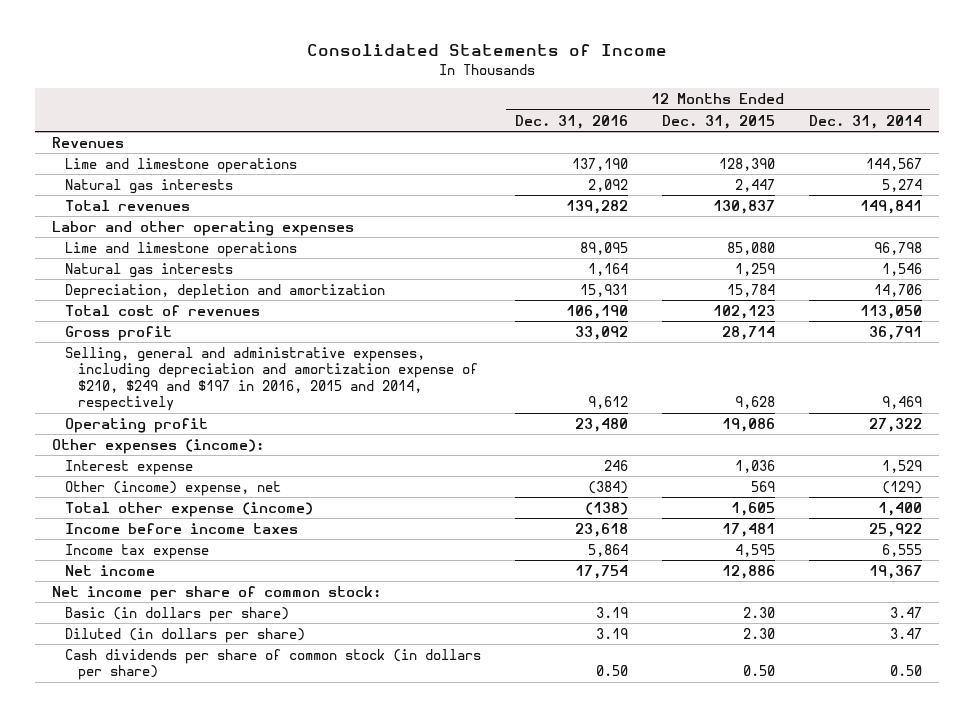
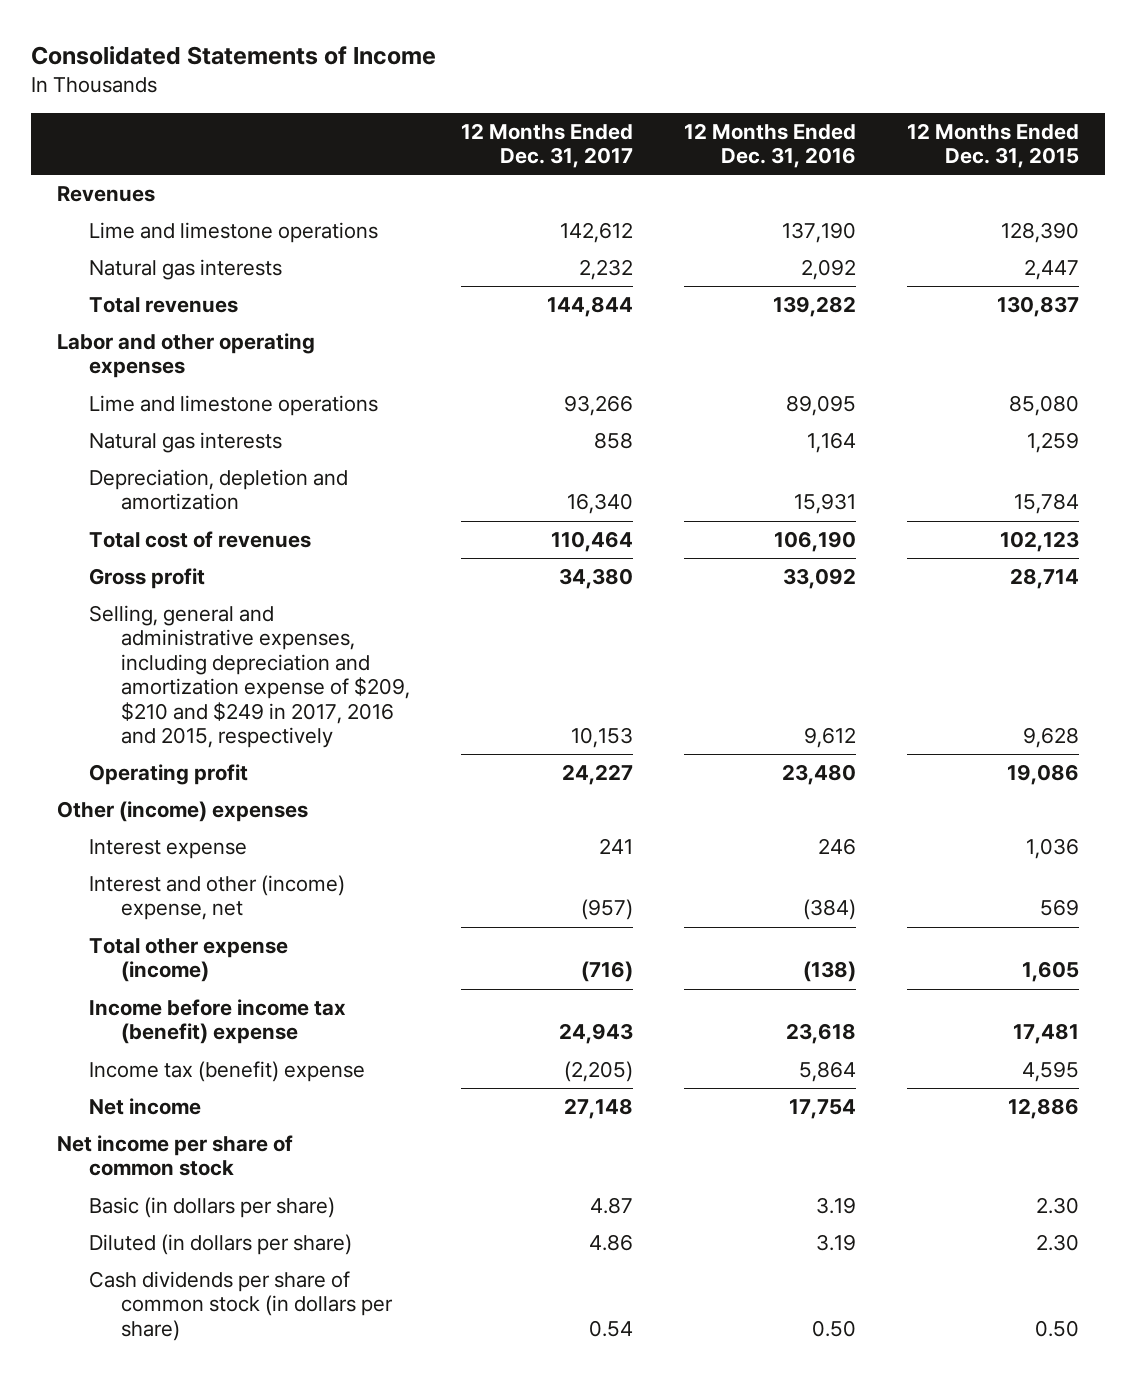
- | 12 Months Ended Dec. 31, 2016 | 12 Months Ended Dec. 31, 2015 | 12 Months Ended Dec. 31, 2014
+ | 12 Months Ended Dec. 31, 2017 | 12 Months Ended Dec. 31, 2016 | 12 Months Ended Dec. 31, 2015
- Selling, general and administrative expenses, including depreciation and amortization expense of $210, $249 and $197 in 2016, 2015 and 2014, respectively | 9,612 | 9,628 | 9,469
+ Selling, general and administrative expenses, including depreciation and amortization expense of $209, $210 and $249 in 2017, 2016 and 2015, respectively | 10,153 | 9,612 | 9,628
- Other expenses (income):
+ Other (income) expenses
- Other (income) expense, net | (384) | 569 | (129)
+ Interest and other (income) expense, net | (957) | (384) | 569
- Income before income taxes | 23,618 | 17,481 | 25,922
- Income tax expense | 5,864 | 4,595 | 6,555
+ Income before income tax (benefit) expense | 24,943 | 23,618 | 17,481
+ Income tax (benefit) expense | (2,205) | 5,864 | 4,595
- Net income per share of common stock:
+ Net income per share of common stock

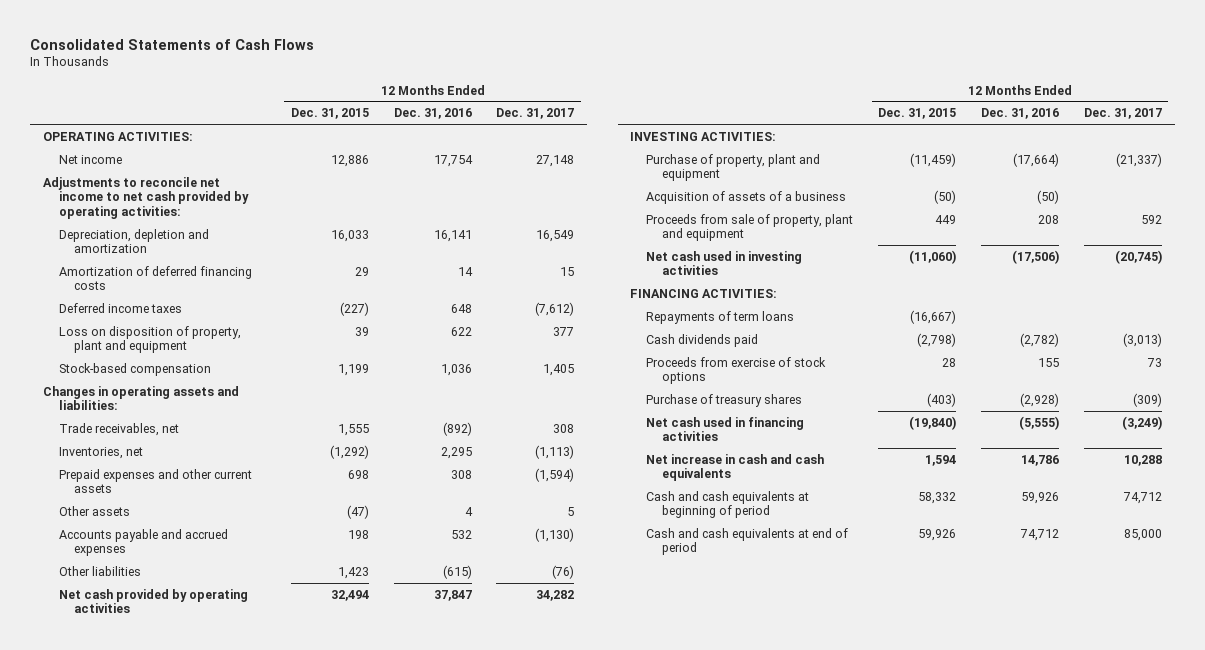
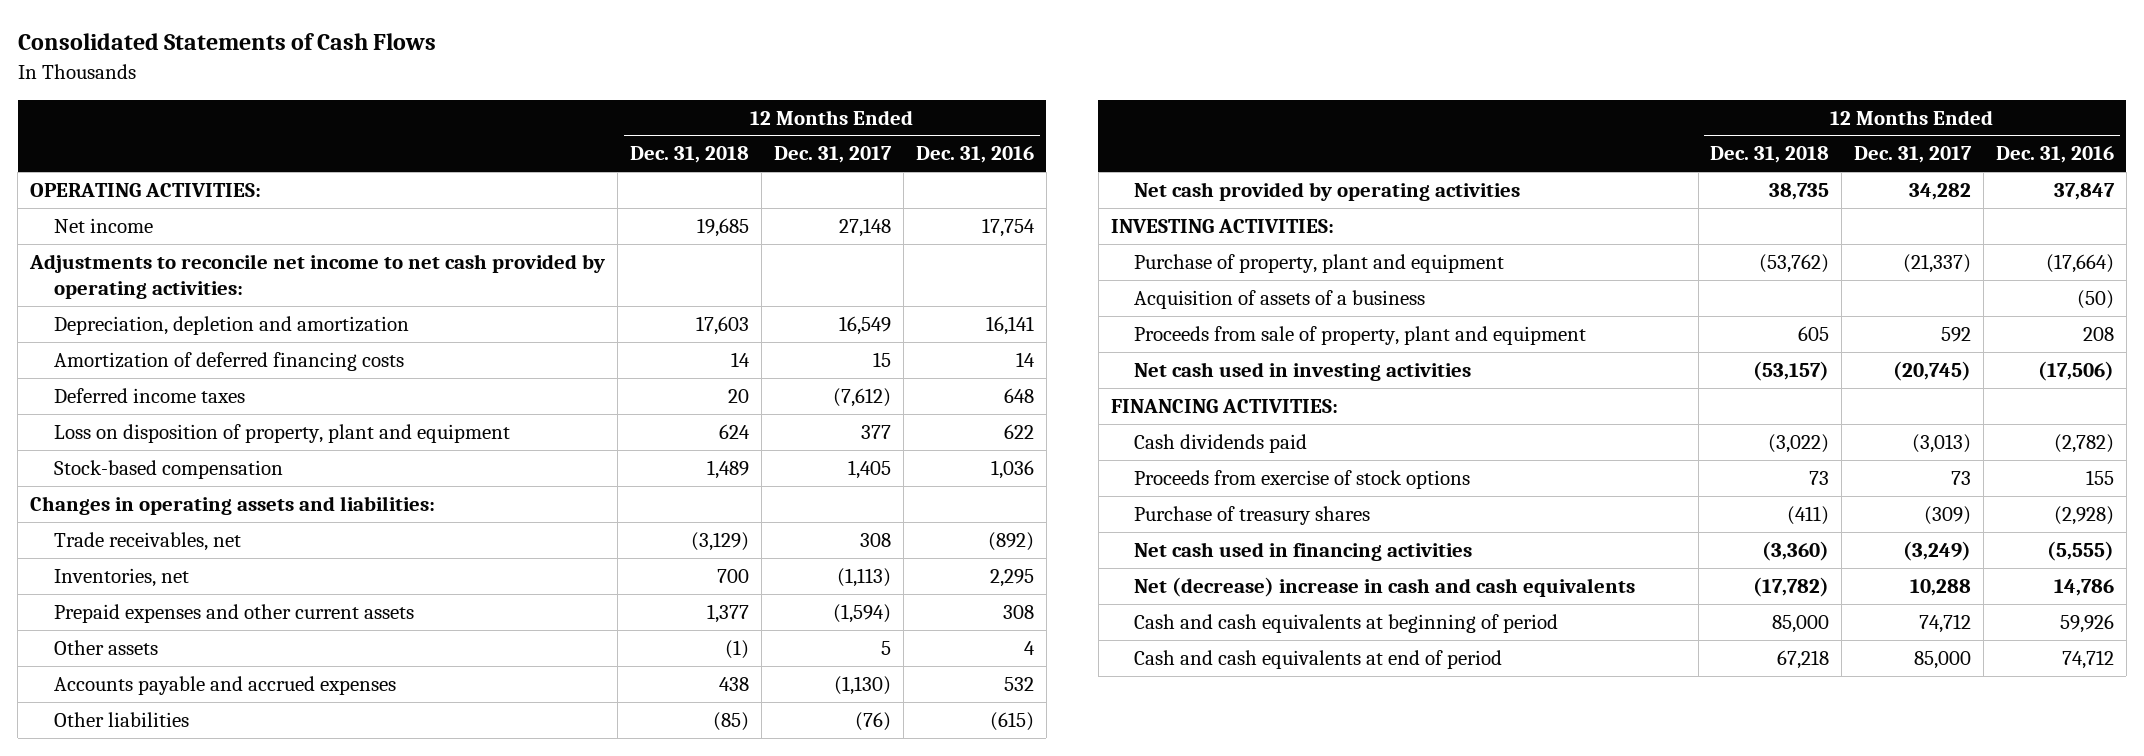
- | 12 Months Ended Dec. 31, 2015 | 12 Months Ended Dec. 31, 2016 | 12 Months Ended Dec. 31, 2017
+ | 12 Months Ended Dec. 31, 2018 | 12 Months Ended Dec. 31, 2017 | 12 Months Ended Dec. 31, 2016
- Repayments of term loans | (16,667) | |
- Net increase in cash and cash equivalents | 1,594 | 14,786 | 10,288
+ Net (decrease) increase in cash and cash equivalents | (17,782) | 10,288 | 14,786

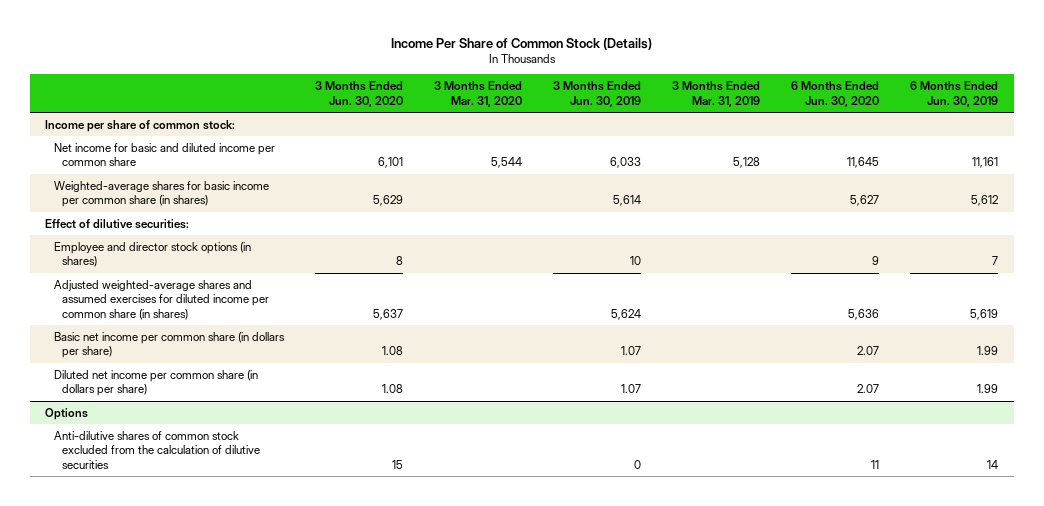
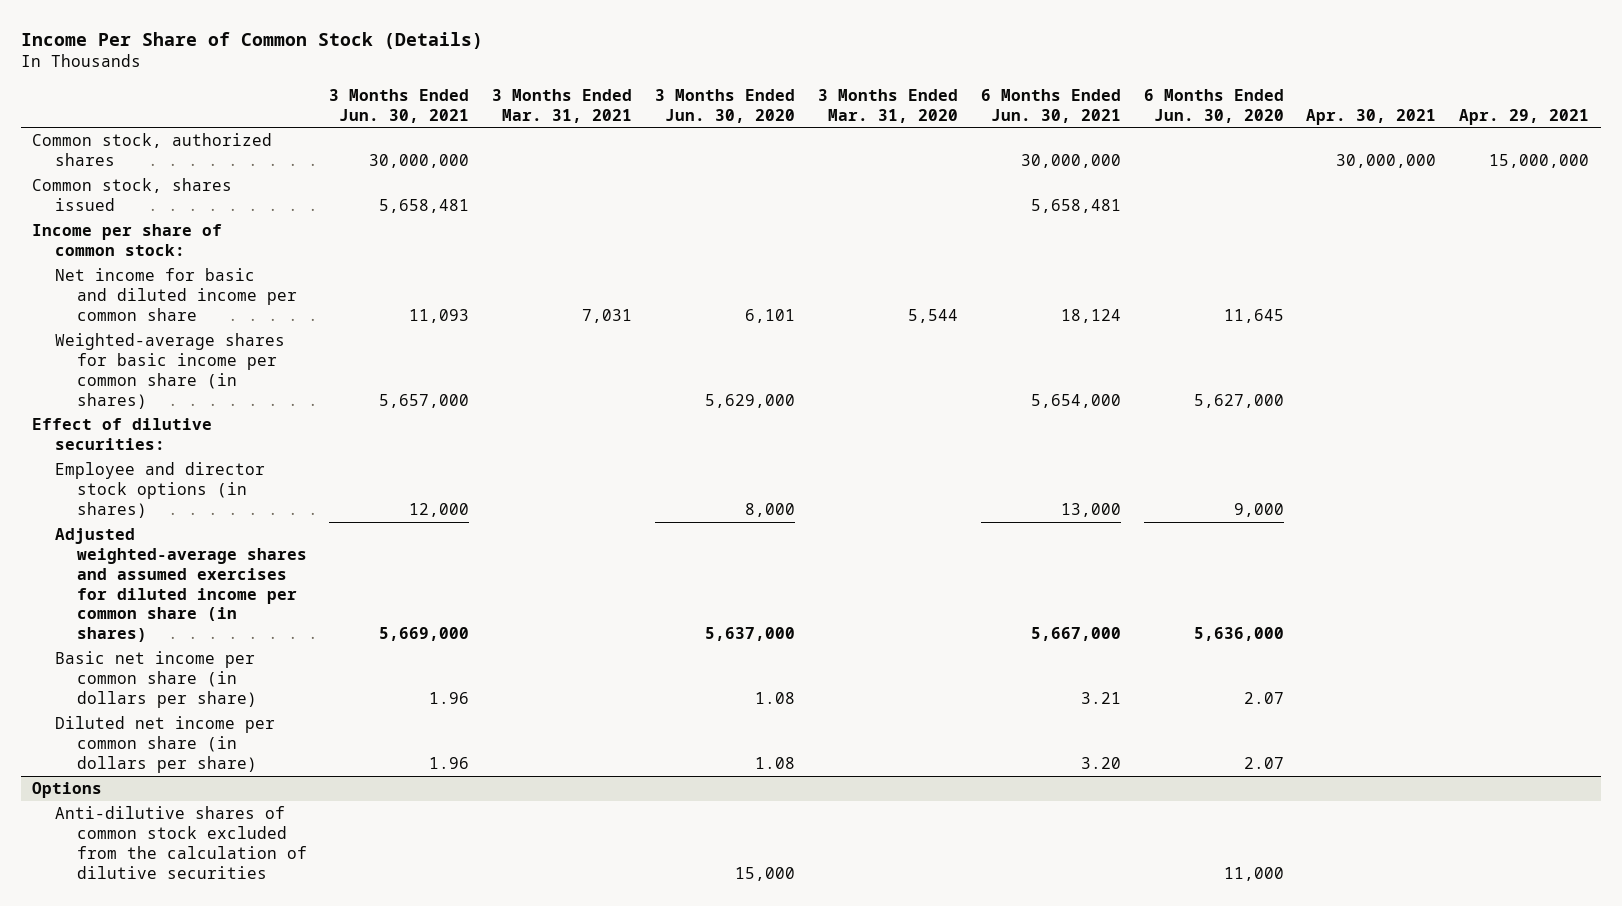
- | 3 Months Ended Jun. 30, 2020 | 3 Months Ended Mar. 31, 2020 | 3 Months Ended Jun. 30, 2019 | 3 Months Ended Mar. 31, 2019 | 6 Months Ended Jun. 30, 2020 | 6 Months Ended Jun. 30, 2019
+ | 3 Months Ended Jun. 30, 2021 | 3 Months Ended Mar. 31, 2021 | 3 Months Ended Jun. 30, 2020 | 3 Months Ended Mar. 31, 2020 | 6 Months Ended Jun. 30, 2021 | 6 Months Ended Jun. 30, 2020 | Apr. 30, 2021 | Apr. 29, 2021
+ Common stock, authorized shares | 30,000,000 | | | | 30,000,000 | | 30,000,000 | 15,000,000
+ Common stock, shares issued | 5,658,481 | | | | 5,658,481 | | |
- Weighted-average shares for basic income per common share (in shares) | 5,629 | | 5,614 | | 5,627 | 5,612
+ Weighted-average shares for basic income per common share (in shares) | 5,657,000 | | 5,629,000 | | 5,654,000 | 5,627,000 | |
- Employee and director stock options (in shares) | 8 | | 10 | | 9 | 7
- Adjusted weighted-average shares and assumed exercises for diluted income per common share (in shares) | 5,637 | | 5,624 | | 5,636 | 5,619
+ Employee and director stock options (in shares) | 12,000 | | 8,000 | | 13,000 | 9,000 | |
+ Adjusted weighted-average shares and assumed exercises for diluted income per common share (in shares) | 5,669,000 | | 5,637,000 | | 5,667,000 | 5,636,000 | |
@ Options
- Anti-dilutive shares of common stock excluded from the calculation of dilutive securities | 15 | | 0 | | 11 | 14
+ Anti-dilutive shares of common stock excluded from the calculation of dilutive securities | | | 15,000 | | | 11,000 | |

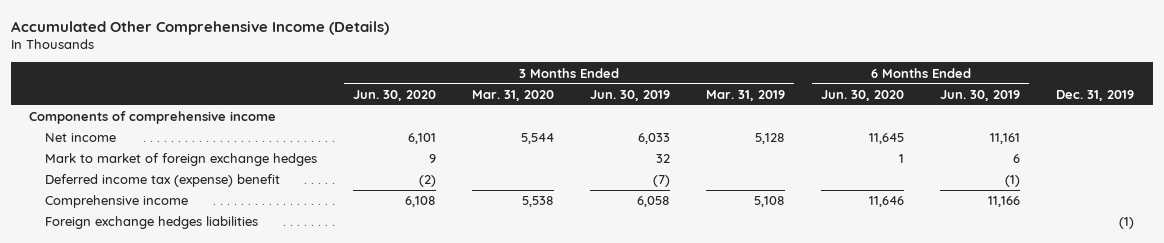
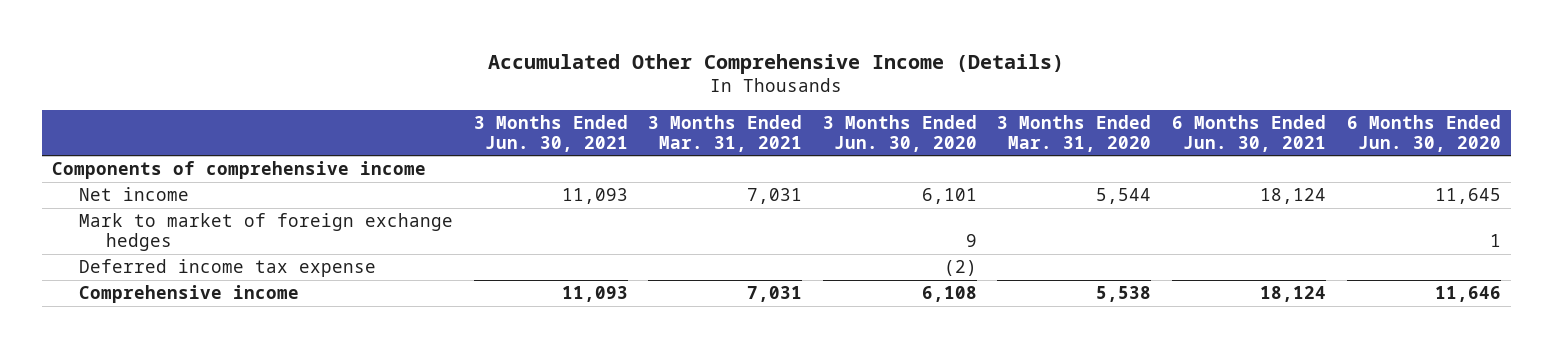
- | 3 Months Ended Jun. 30, 2020 | 3 Months Ended Mar. 31, 2020 | 3 Months Ended Jun. 30, 2019 | 3 Months Ended Mar. 31, 2019 | 6 Months Ended Jun. 30, 2020 | 6 Months Ended Jun. 30, 2019 | Dec. 31, 2019
+ | 3 Months Ended Jun. 30, 2021 | 3 Months Ended Mar. 31, 2021 | 3 Months Ended Jun. 30, 2020 | 3 Months Ended Mar. 31, 2020 | 6 Months Ended Jun. 30, 2021 | 6 Months Ended Jun. 30, 2020
- Deferred income tax (expense) benefit | (2) | | (7) | | | (1) |
+ Deferred income tax expense | | | (2) | | |
- Foreign exchange hedges liabilities | | | | | | | (1)

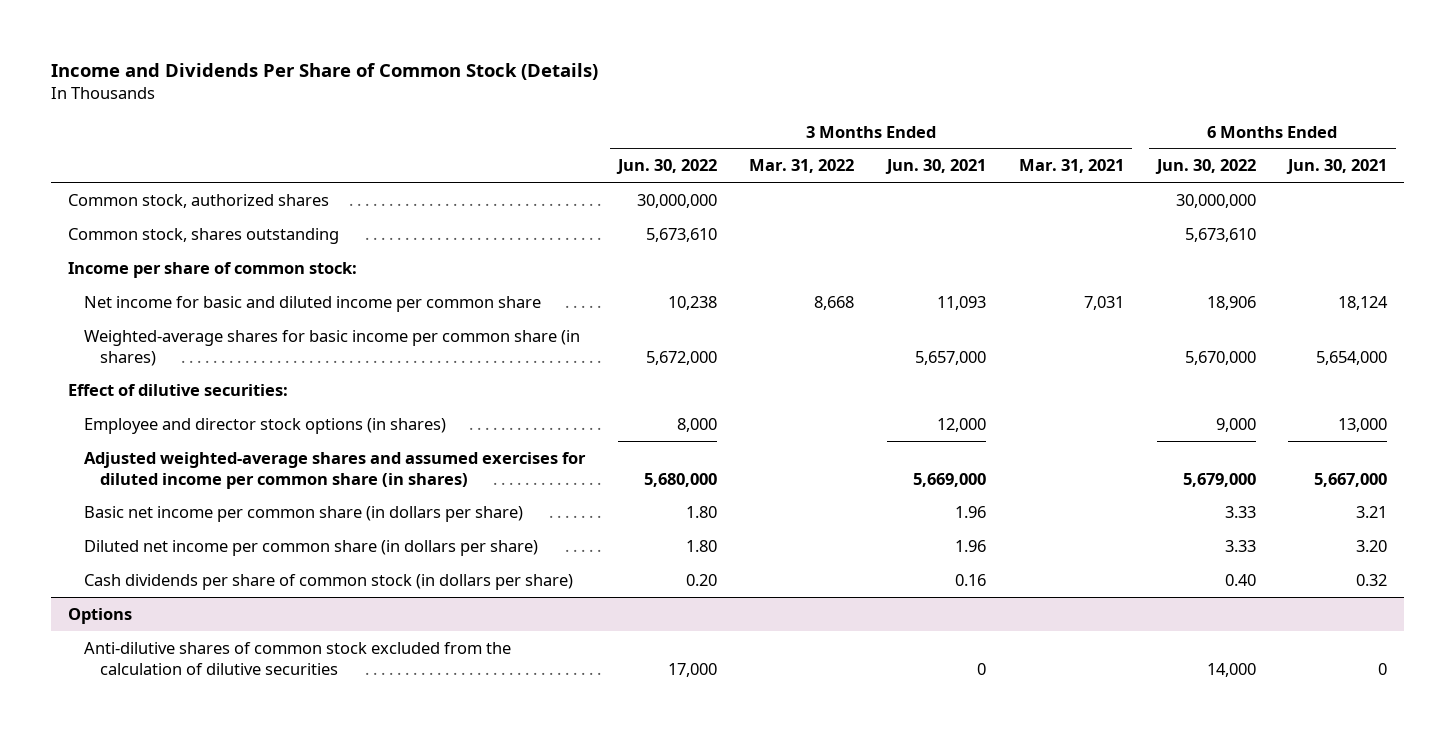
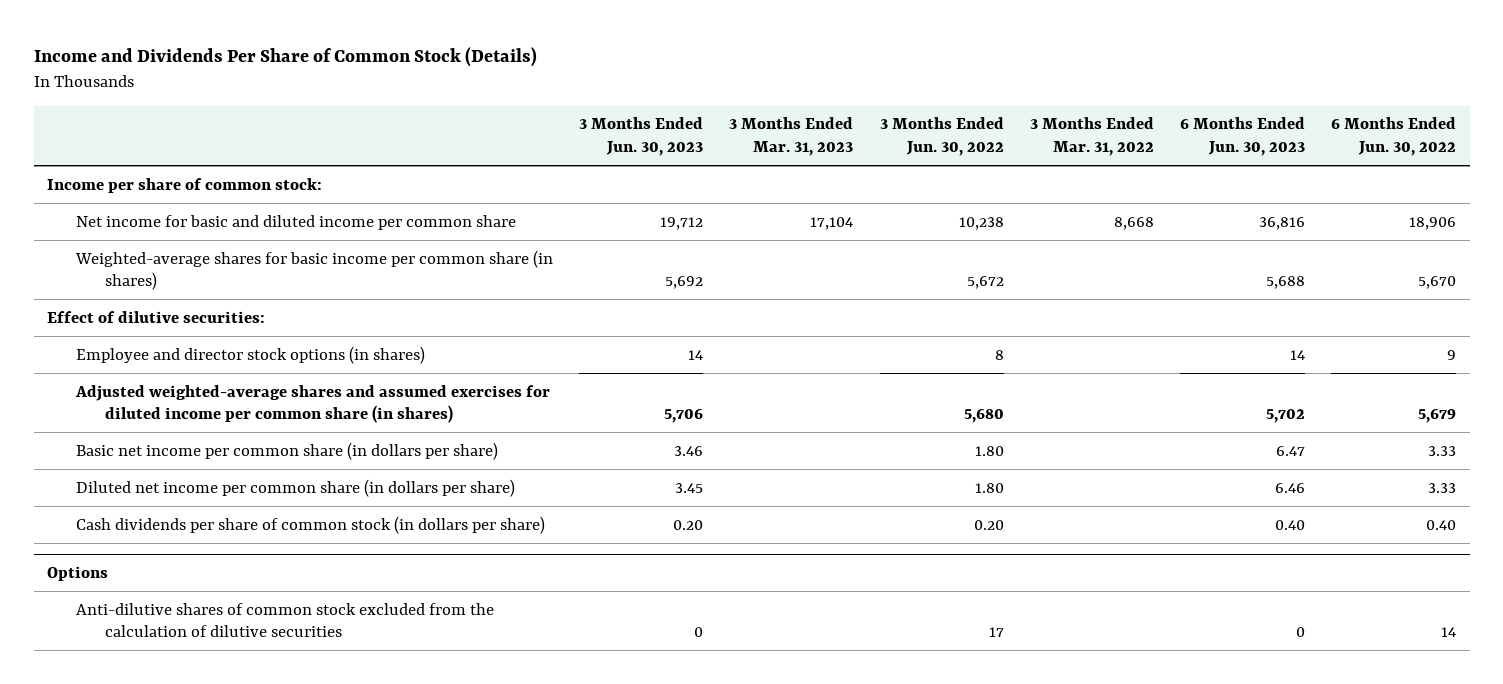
- | 3 Months Ended Jun. 30, 2022 | 3 Months Ended Mar. 31, 2022 | 3 Months Ended Jun. 30, 2021 | 3 Months Ended Mar. 31, 2021 | 6 Months Ended Jun. 30, 2022 | 6 Months Ended Jun. 30, 2021
+ | 3 Months Ended Jun. 30, 2023 | 3 Months Ended Mar. 31, 2023 | 3 Months Ended Jun. 30, 2022 | 3 Months Ended Mar. 31, 2022 | 6 Months Ended Jun. 30, 2023 | 6 Months Ended Jun. 30, 2022
- Common stock, authorized shares | 30,000,000 | | | | 30,000,000 |
- Common stock, shares outstanding | 5,673,610 | | | | 5,673,610 |
- Weighted-average shares for basic income per common share (in shares) | 5,672,000 | | 5,657,000 | | 5,670,000 | 5,654,000
+ Weighted-average shares for basic income per common share (in shares) | 5,692 | | 5,672 | | 5,688 | 5,670
- Employee and director stock options (in shares) | 8,000 | | 12,000 | | 9,000 | 13,000
- Adjusted weighted-average shares and assumed exercises for diluted income per common share (in shares) | 5,680,000 | | 5,669,000 | | 5,679,000 | 5,667,000
+ Employee and director stock options (in shares) | 14 | | 8 | | 14 | 9
+ Adjusted weighted-average shares and assumed exercises for diluted income per common share (in shares) | 5,706 | | 5,680 | | 5,702 | 5,679
@ Options
- Anti-dilutive shares of common stock excluded from the calculation of dilutive securities | 17,000 | | 0 | | 14,000 | 0
+ Anti-dilutive shares of common stock excluded from the calculation of dilutive securities | 0 | | 17 | | 0 | 14

